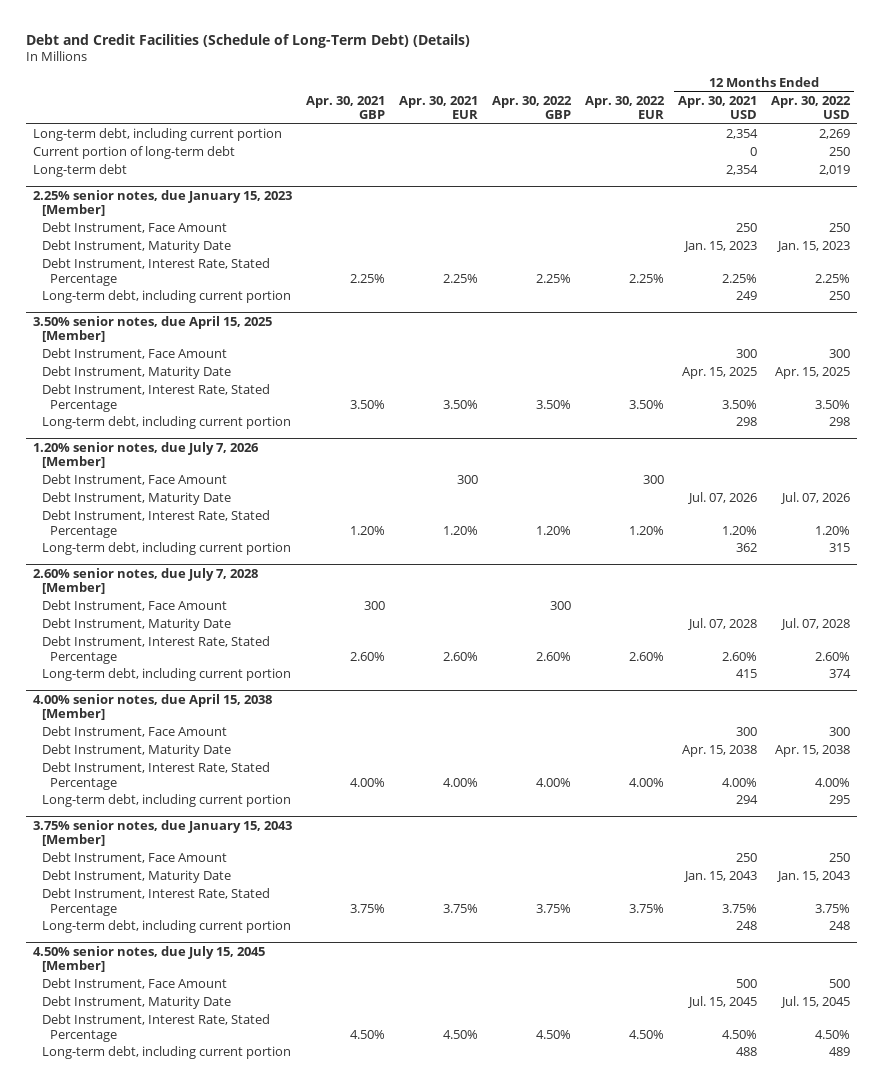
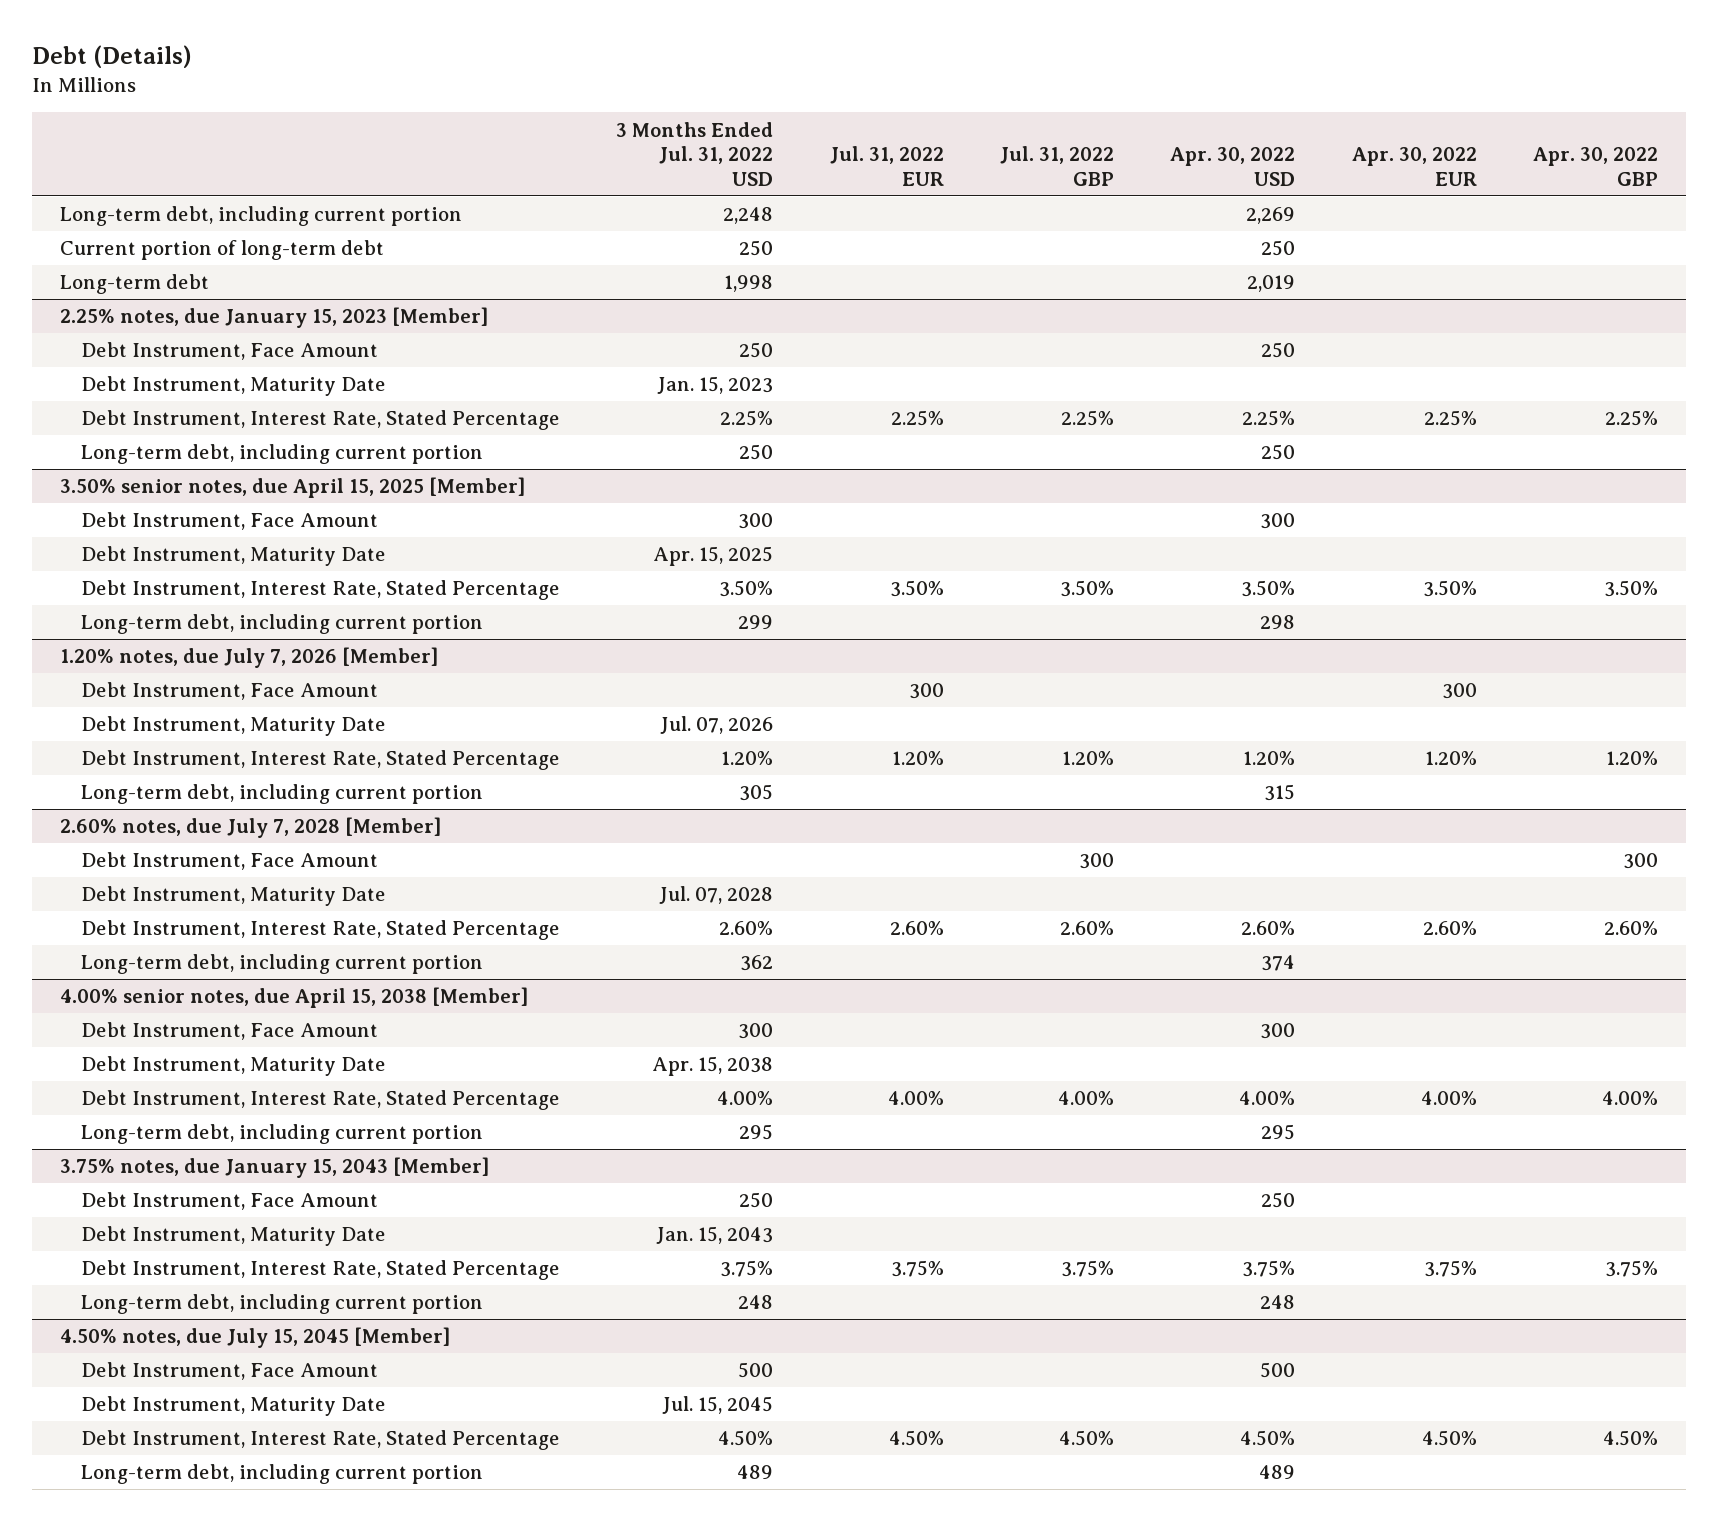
- Debt and Credit Facilities (Schedule of Long-Term Debt) (Details)
+ Debt (Details)
- | Apr. 30, 2021 GBP | Apr. 30, 2021 EUR | Apr. 30, 2022 GBP | Apr. 30, 2022 EUR | 12 Months Ended Apr. 30, 2021 USD | 12 Months Ended Apr. 30, 2022 USD
+ | 3 Months Ended Jul. 31, 2022 USD | Jul. 31, 2022 EUR | Jul. 31, 2022 GBP | Apr. 30, 2022 USD | Apr. 30, 2022 EUR | Apr. 30, 2022 GBP
- 2.25% senior notes, due January 15, 2023 [Member]
+ 2.25% notes, due January 15, 2023 [Member]
- 1.20% senior notes, due July 7, 2026 [Member]
+ 1.20% notes, due July 7, 2026 [Member]
- 2.60% senior notes, due July 7, 2028 [Member]
+ 2.60% notes, due July 7, 2028 [Member]
- 3.75% senior notes, due January 15, 2043 [Member]
+ 3.75% notes, due January 15, 2043 [Member]
- 4.50% senior notes, due July 15, 2045 [Member]
+ 4.50% notes, due July 15, 2045 [Member]

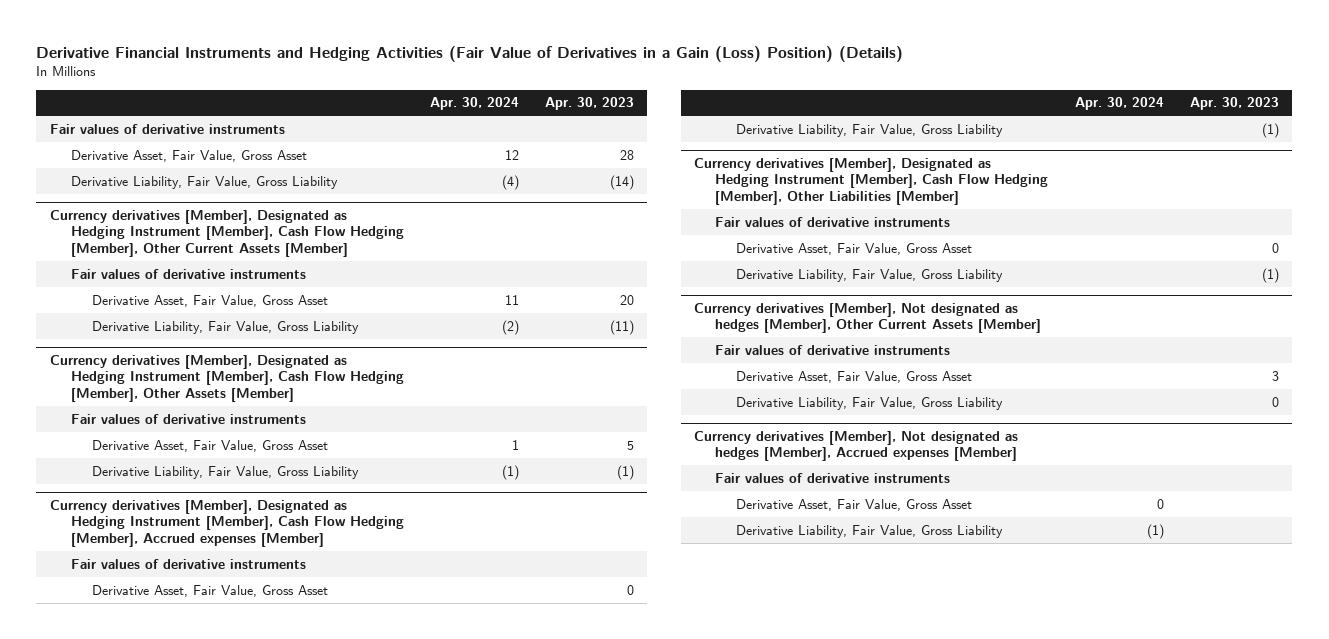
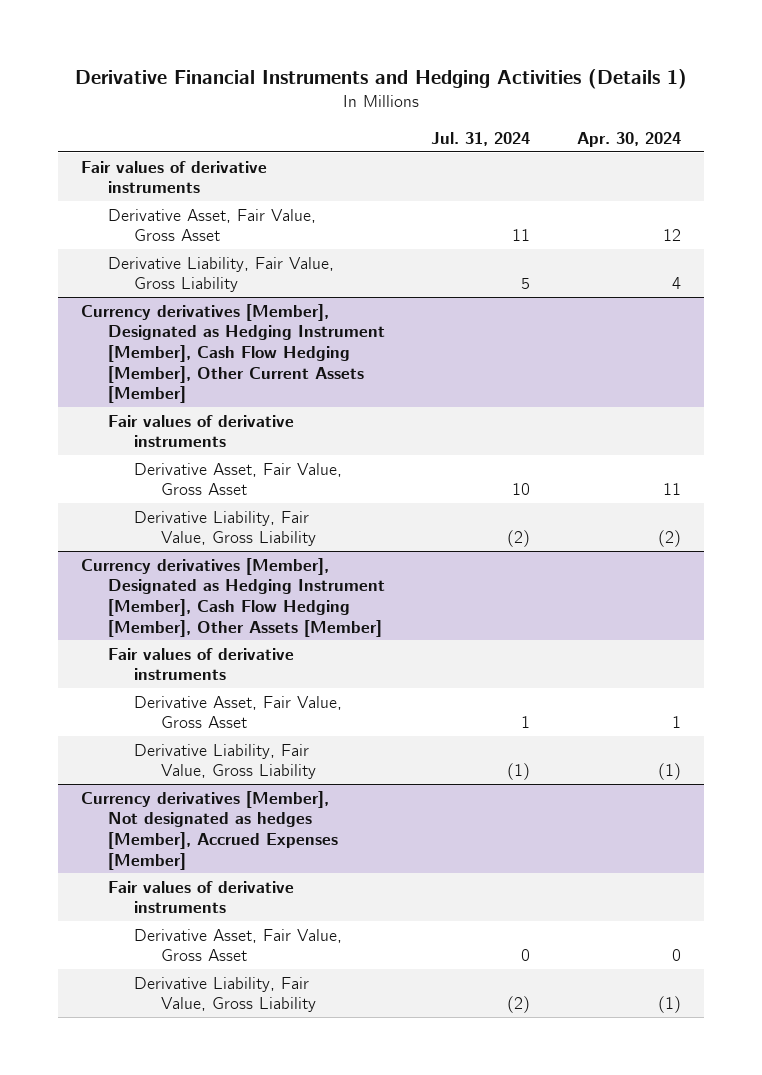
- Derivative Financial Instruments and Hedging Activities (Fair Value of Derivatives in a Gain (Loss) Position) (Details)
+ Derivative Financial Instruments and Hedging Activities (Details 1)
- | Apr. 30, 2024 | Apr. 30, 2023
+ | Jul. 31, 2024 | Apr. 30, 2024
- Derivative Liability, Fair Value, Gross Liability | (4) | (14)
+ Derivative Liability, Fair Value, Gross Liability | 5 | 4
- Currency derivatives [Member], Designated as Hedging Instrument [Member], Cash Flow Hedging [Member], Accrued expenses [Member]
- Fair values of derivative instruments
- Derivative Asset, Fair Value, Gross Asset | | 0
- Derivative Liability, Fair Value, Gross Liability | | (1)
- Currency derivatives [Member], Designated as Hedging Instrument [Member], Cash Flow Hedging [Member], Other Liabilities [Member]
- Fair values of derivative instruments
- Derivative Asset, Fair Value, Gross Asset | | 0
- Derivative Liability, Fair Value, Gross Liability | | (1)
- Currency derivatives [Member], Not designated as hedges [Member], Other Current Assets [Member]
- Fair values of derivative instruments
- Derivative Asset, Fair Value, Gross Asset | | 3
- Derivative Liability, Fair Value, Gross Liability | | 0
- Currency derivatives [Member], Not designated as hedges [Member], Accrued expenses [Member]
+ Currency derivatives [Member], Not designated as hedges [Member], Accrued Expenses [Member]

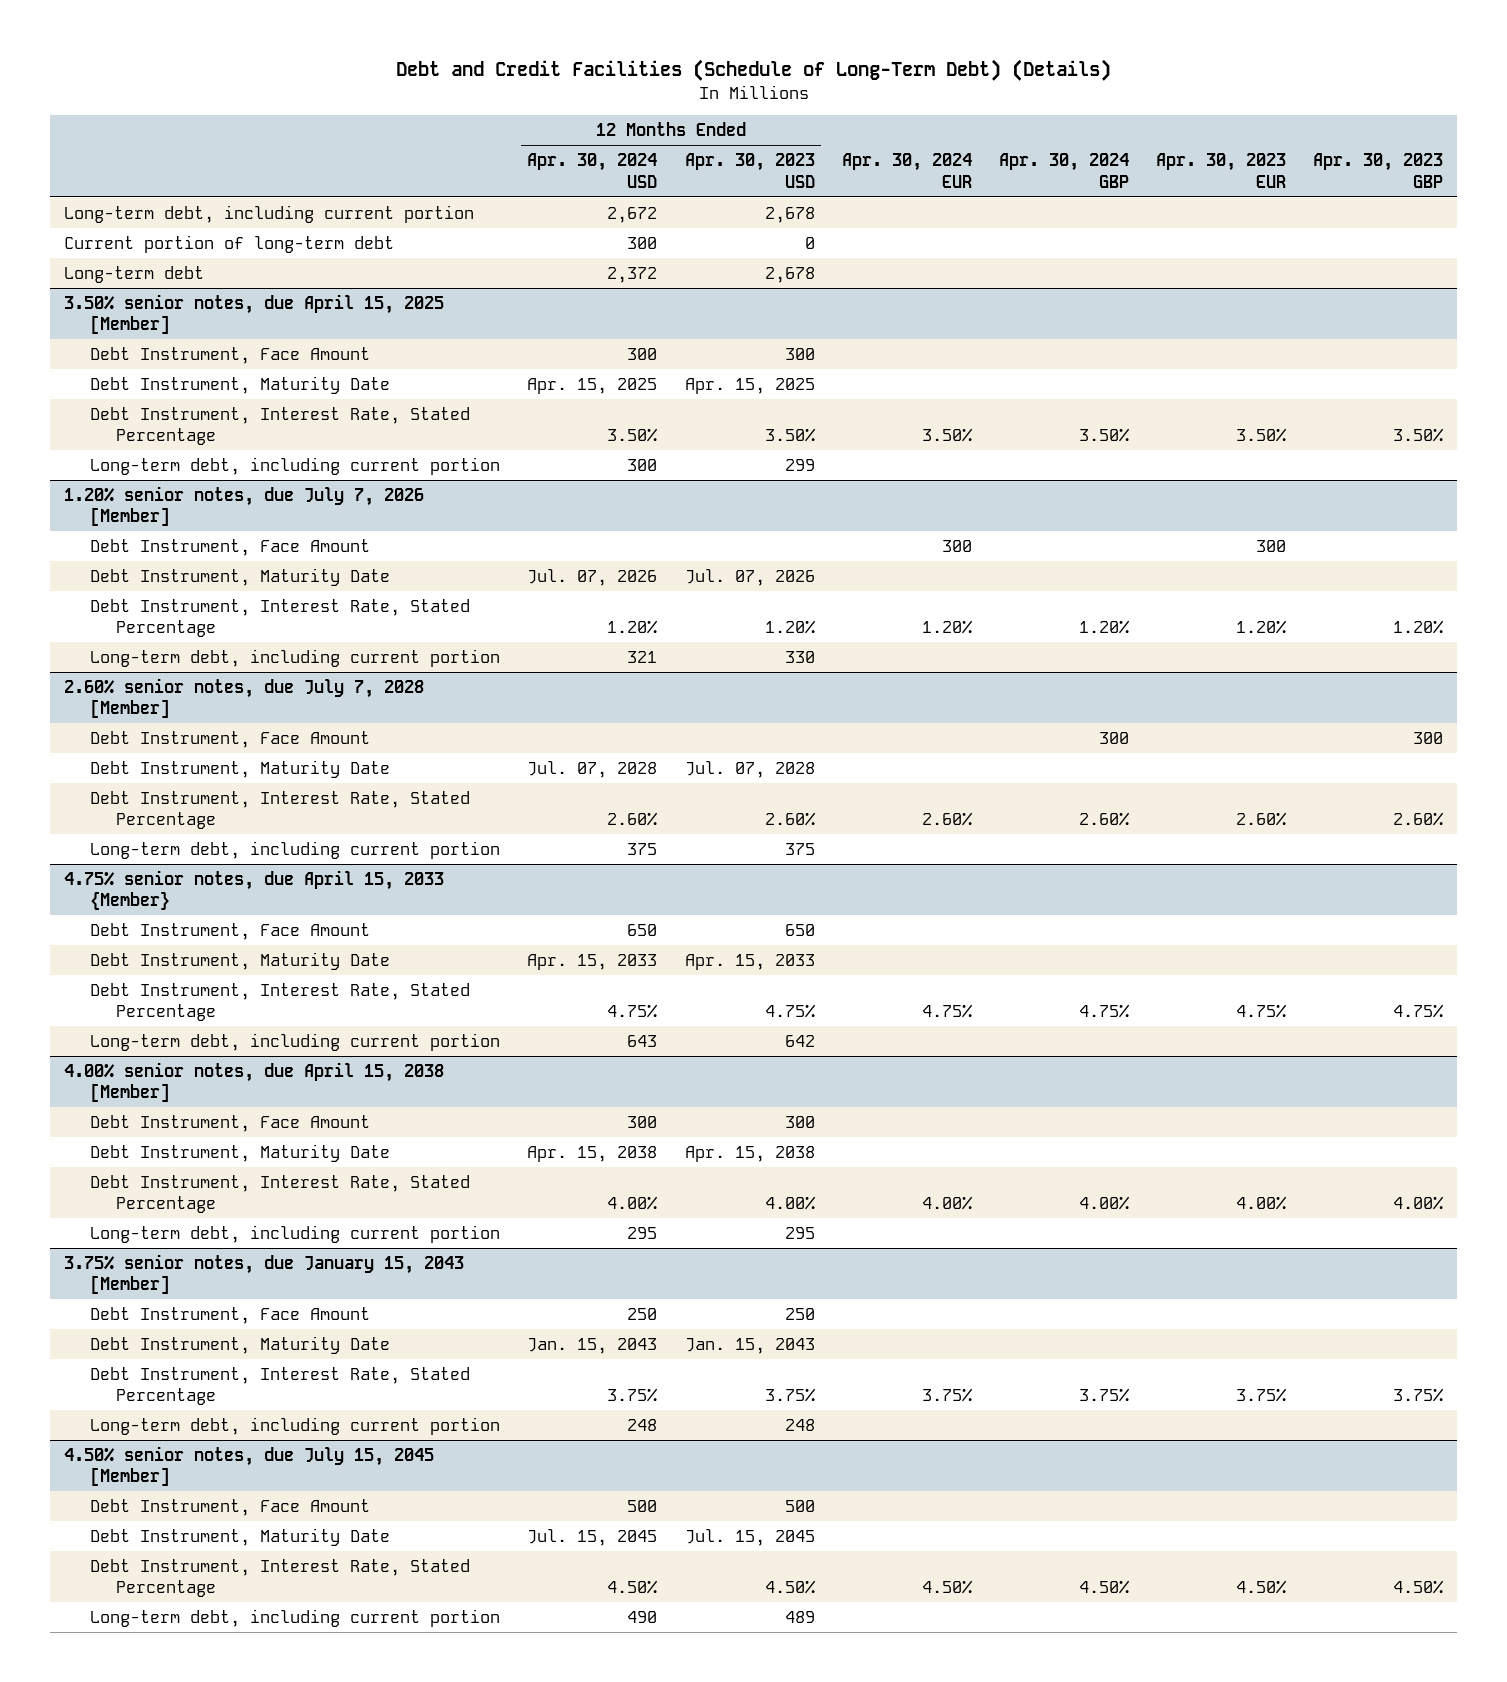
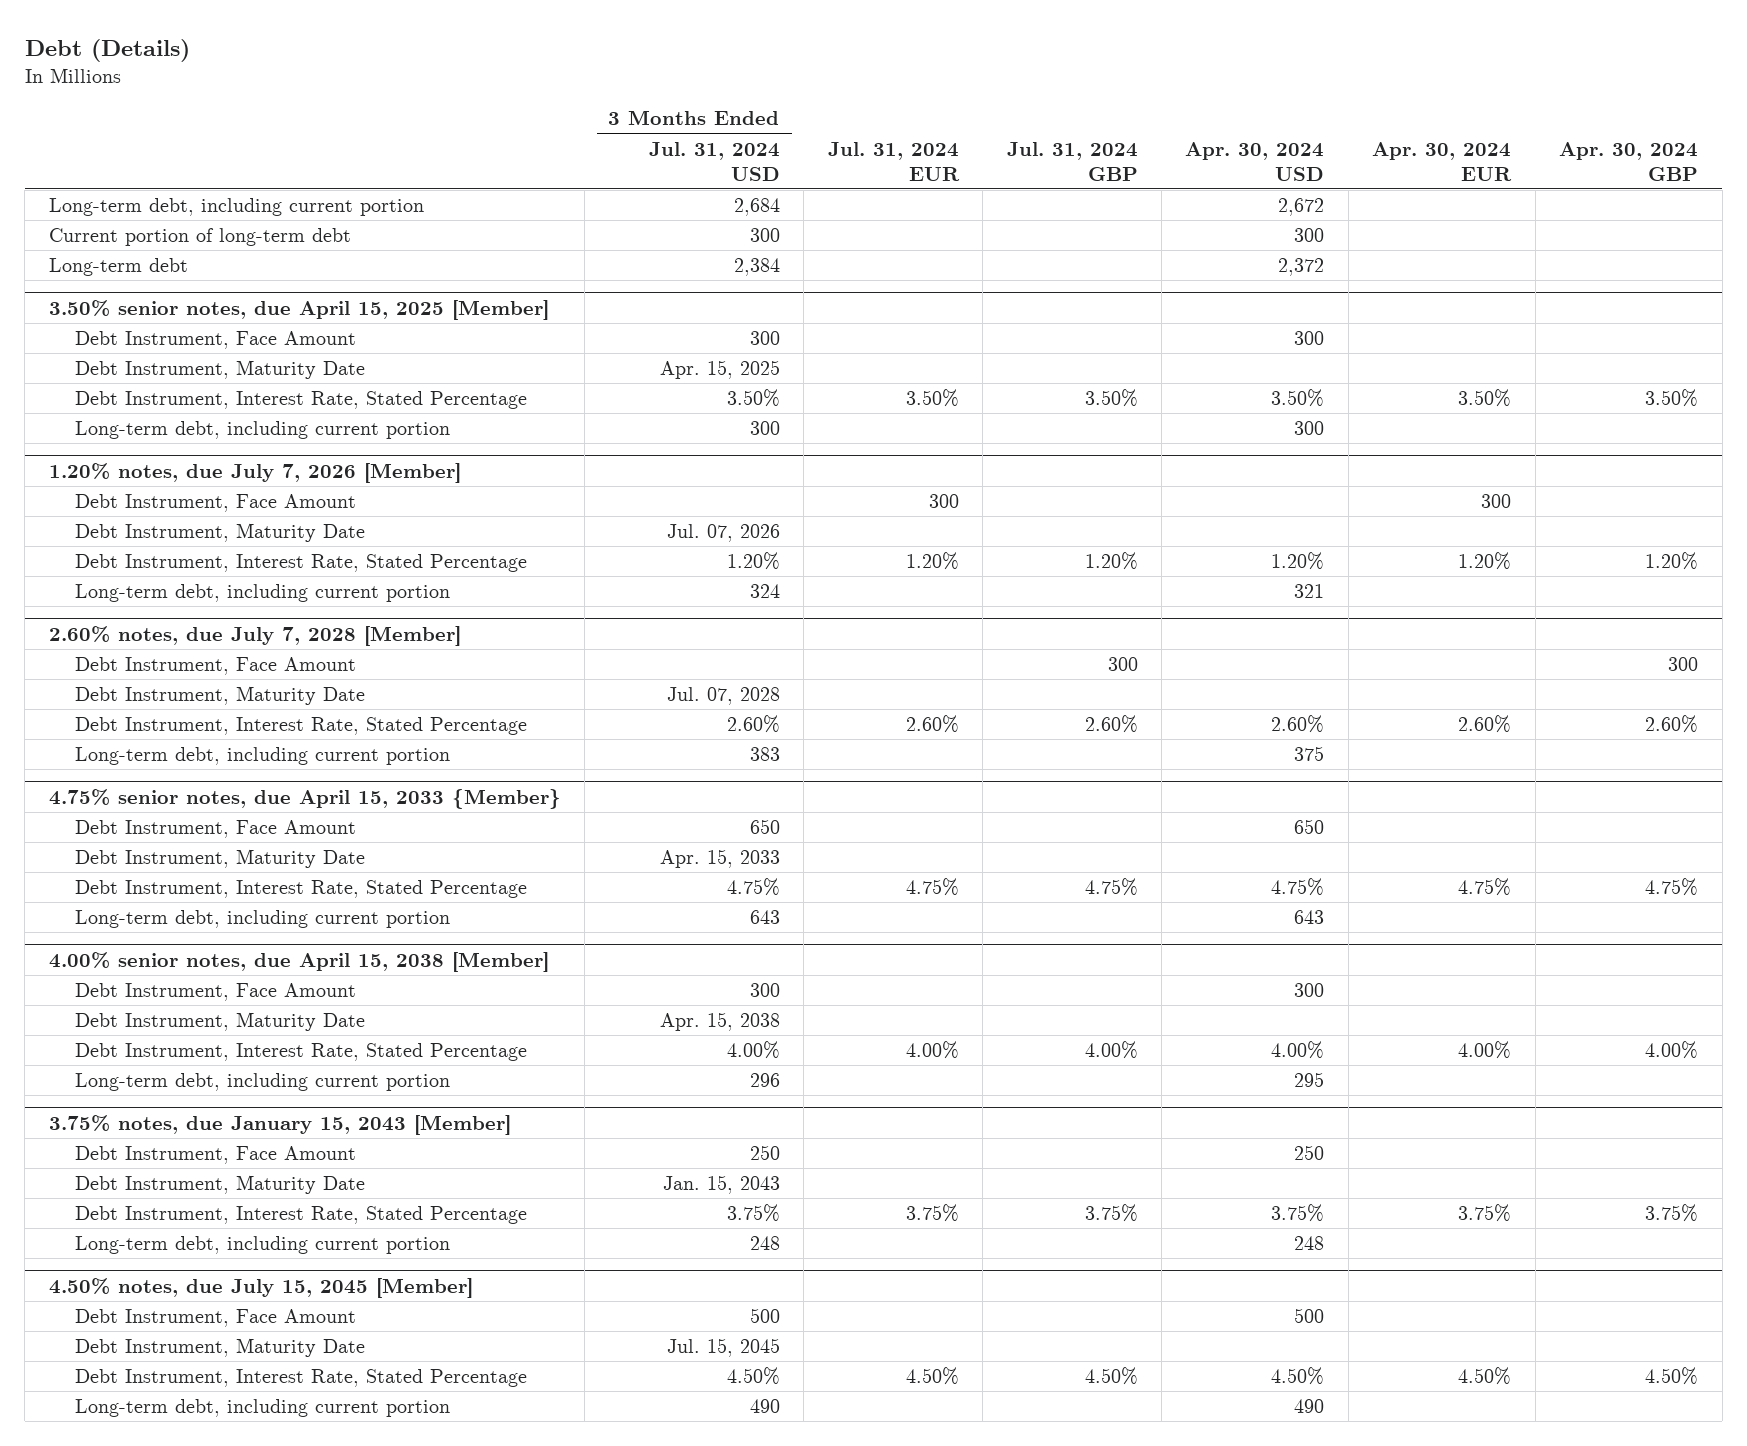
- Debt and Credit Facilities (Schedule of Long-Term Debt) (Details)
+ Debt (Details)
- | 12 Months Ended Apr. 30, 2024 USD | 12 Months Ended Apr. 30, 2023 USD | Apr. 30, 2024 EUR | Apr. 30, 2024 GBP | Apr. 30, 2023 EUR | Apr. 30, 2023 GBP
+ | 3 Months Ended Jul. 31, 2024 USD | Jul. 31, 2024 EUR | Jul. 31, 2024 GBP | Apr. 30, 2024 USD | Apr. 30, 2024 EUR | Apr. 30, 2024 GBP
- 1.20% senior notes, due July 7, 2026 [Member]
+ 1.20% notes, due July 7, 2026 [Member]
- 2.60% senior notes, due July 7, 2028 [Member]
+ 2.60% notes, due July 7, 2028 [Member]
- 3.75% senior notes, due January 15, 2043 [Member]
+ 3.75% notes, due January 15, 2043 [Member]
- 4.50% senior notes, due July 15, 2045 [Member]
+ 4.50% notes, due July 15, 2045 [Member]

